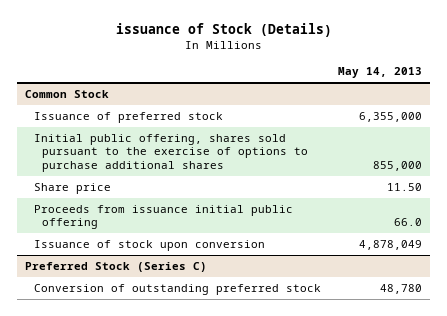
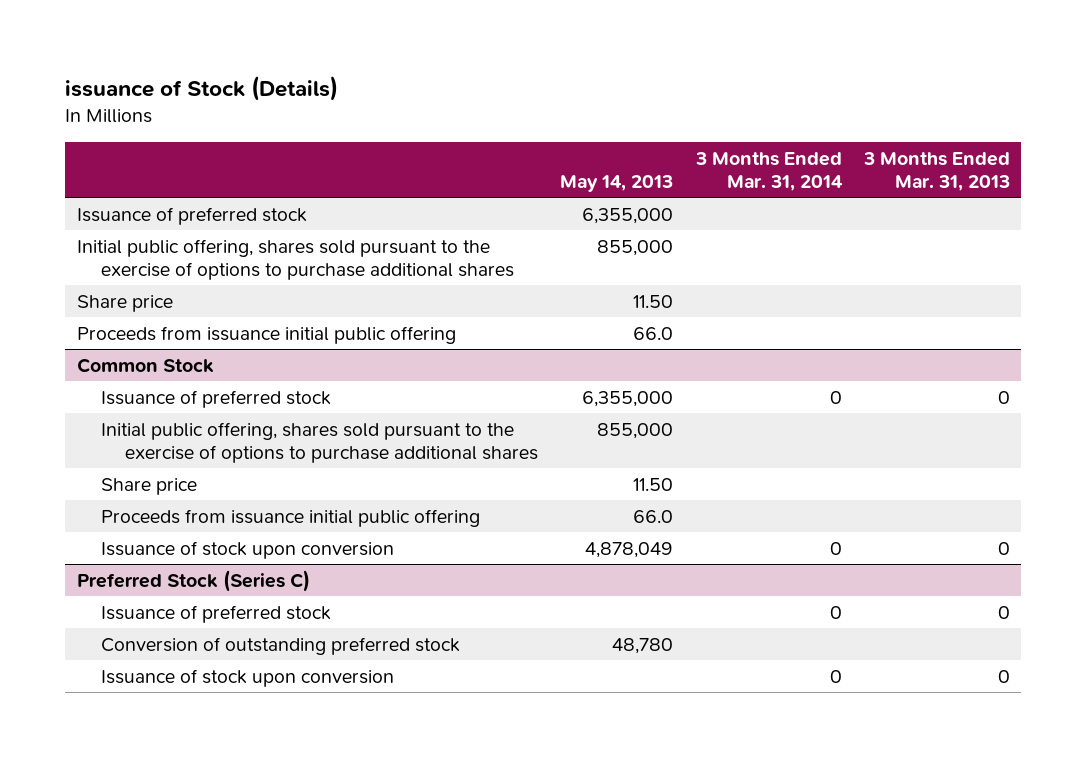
- | May 14, 2013
+ | May 14, 2013 | 3 Months Ended Mar. 31, 2014 | 3 Months Ended Mar. 31, 2013
+ Issuance of preferred stock | 6,355,000 | |
+ Initial public offering, shares sold pursuant to the exercise of options to purchase additional shares | 855,000 | |
+ Share price | 11.50 | |
+ Proceeds from issuance initial public offering | 66.0 | |
@ Preferred Stock (Series C)
+ Issuance of preferred stock | | 0 | 0
+ Issuance of stock upon conversion | | 0 | 0

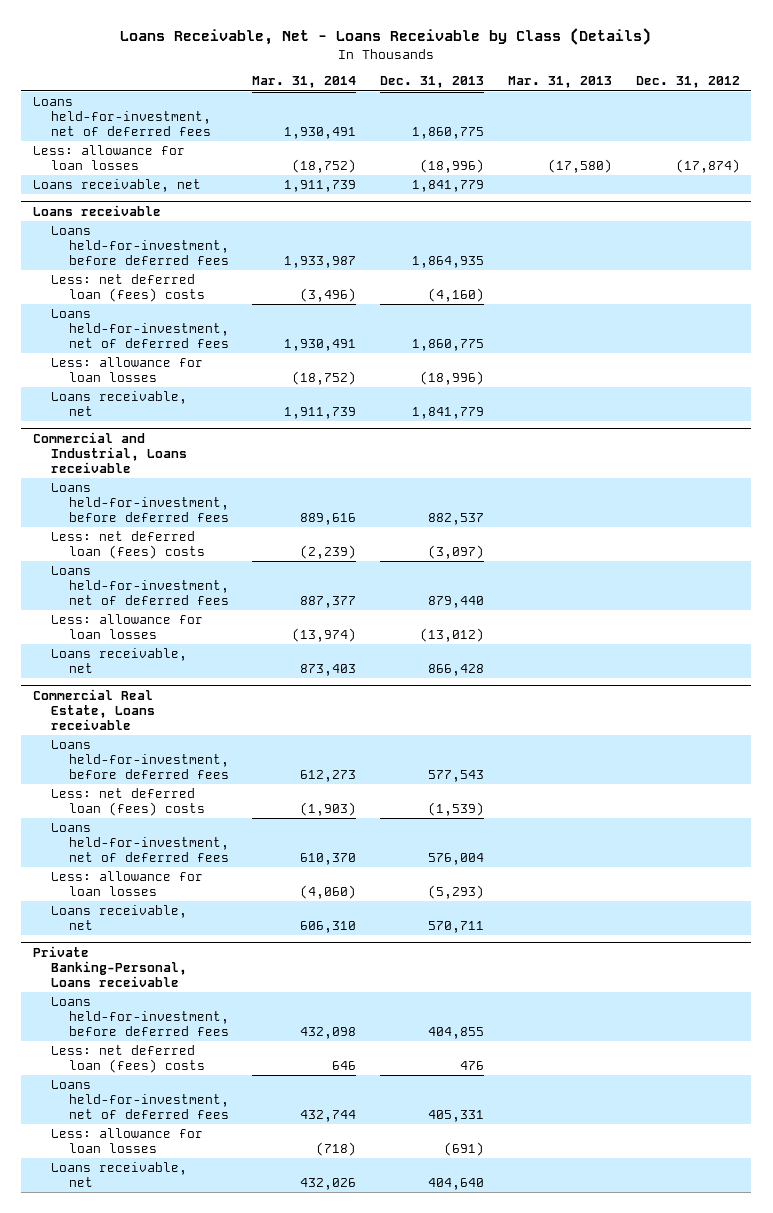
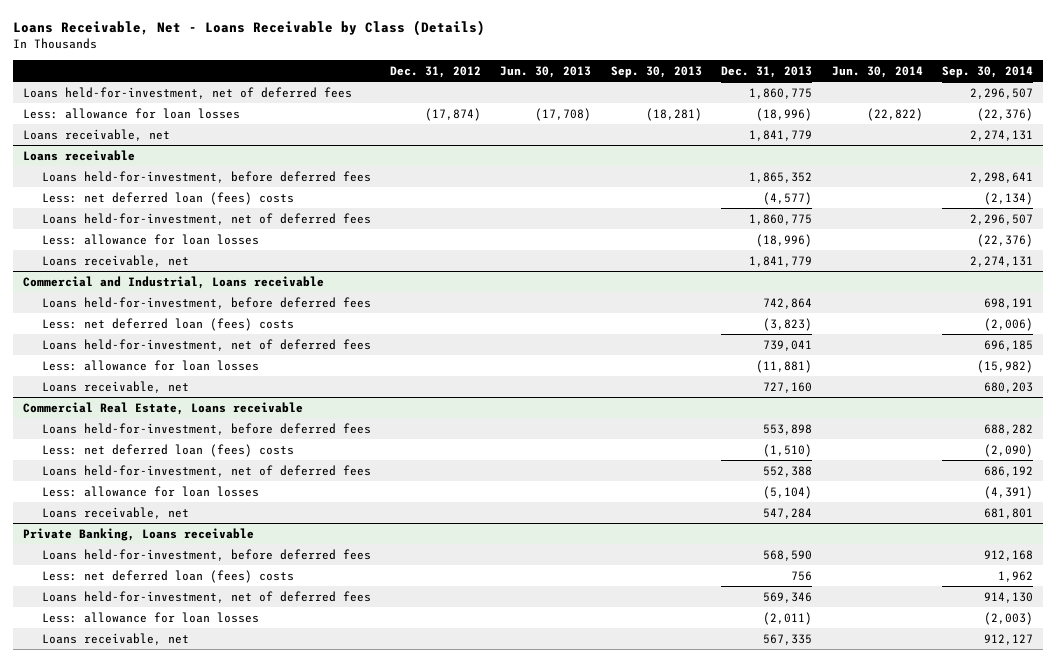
- | Mar. 31, 2014 | Dec. 31, 2013 | Mar. 31, 2013 | Dec. 31, 2012
+ | Dec. 31, 2012 | Jun. 30, 2013 | Sep. 30, 2013 | Dec. 31, 2013 | Jun. 30, 2014 | Sep. 30, 2014
@ Loans receivable
- Loans held-for-investment, before deferred fees | 1,933,987 | 1,864,935 | |
- Less: net deferred loan (fees) costs | (3,496) | (4,160) | |
+ Loans held-for-investment, before deferred fees | | | | 1,865,352 | | 2,298,641
+ Less: net deferred loan (fees) costs | | | | (4,577) | | (2,134)
@ Commercial and Industrial, Loans receivable
- Loans held-for-investment, before deferred fees | 889,616 | 882,537 | |
- Less: net deferred loan (fees) costs | (2,239) | (3,097) | |
- Loans held-for-investment, net of deferred fees | 887,377 | 879,440 | |
- Less: allowance for loan losses | (13,974) | (13,012) | |
- Loans receivable, net | 873,403 | 866,428 | |
+ Loans held-for-investment, before deferred fees | | | | 742,864 | | 698,191
+ Less: net deferred loan (fees) costs | | | | (3,823) | | (2,006)
+ Loans held-for-investment, net of deferred fees | | | | 739,041 | | 696,185
+ Less: allowance for loan losses | | | | (11,881) | | (15,982)
+ Loans receivable, net | | | | 727,160 | | 680,203
@ Commercial Real Estate, Loans receivable
- Loans held-for-investment, before deferred fees | 612,273 | 577,543 | |
- Less: net deferred loan (fees) costs | (1,903) | (1,539) | |
- Loans held-for-investment, net of deferred fees | 610,370 | 576,004 | |
- Less: allowance for loan losses | (4,060) | (5,293) | |
- Loans receivable, net | 606,310 | 570,711 | |
- Private Banking-Personal, Loans receivable
- Loans held-for-investment, before deferred fees | 432,098 | 404,855 | |
- Less: net deferred loan (fees) costs | 646 | 476 | |
- Loans held-for-investment, net of deferred fees | 432,744 | 405,331 | |
- Less: allowance for loan losses | (718) | (691) | |
- Loans receivable, net | 432,026 | 404,640 | |
@ Commercial Real Estate, Loans receivable
+ Loans held-for-investment, before deferred fees | | | | 553,898 | | 688,282
+ Less: net deferred loan (fees) costs | | | | (1,510) | | (2,090)
+ Loans held-for-investment, net of deferred fees | | | | 552,388 | | 686,192
+ Less: allowance for loan losses | | | | (5,104) | | (4,391)
+ Loans receivable, net | | | | 547,284 | | 681,801
+ Private Banking, Loans receivable
+ Loans held-for-investment, before deferred fees | | | | 568,590 | | 912,168
+ Less: net deferred loan (fees) costs | | | | 756 | | 1,962
+ Loans held-for-investment, net of deferred fees | | | | 569,346 | | 914,130
+ Less: allowance for loan losses | | | | (2,011) | | (2,003)
+ Loans receivable, net | | | | 567,335 | | 912,127

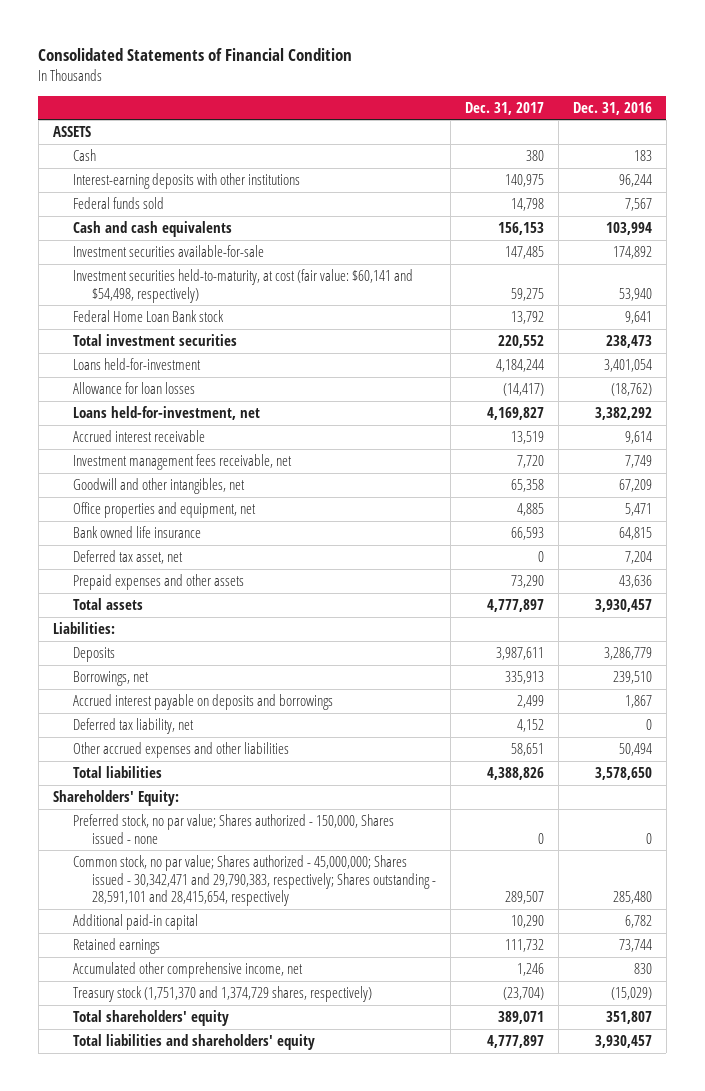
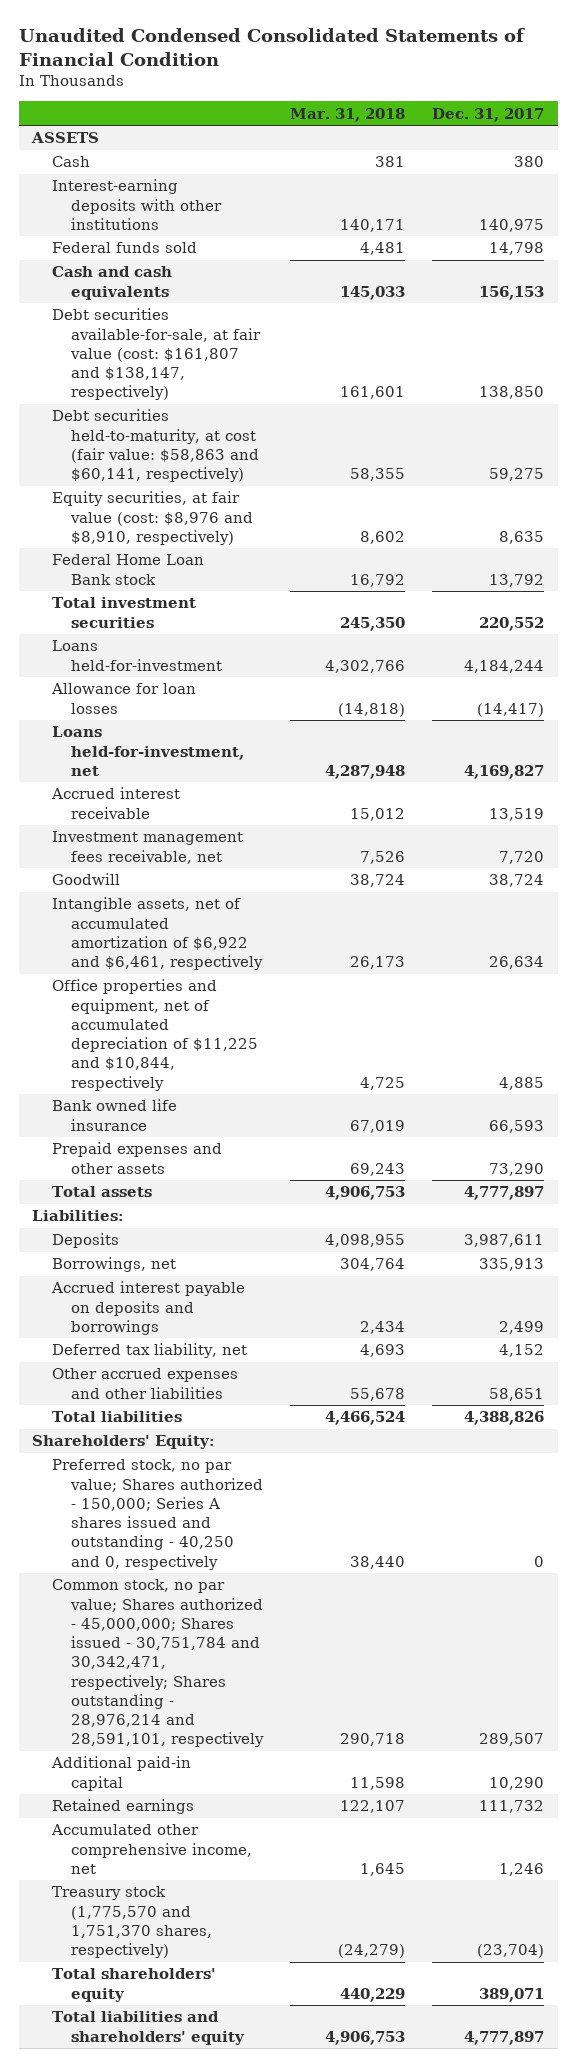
- Consolidated Statements of Financial Condition
+ Unaudited Condensed Consolidated Statements of Financial Condition
- | Dec. 31, 2017 | Dec. 31, 2016
+ | Mar. 31, 2018 | Dec. 31, 2017
- Investment securities available-for-sale | 147,485 | 174,892
- Investment securities held-to-maturity, at cost (fair value: $60,141 and $54,498, respectively) | 59,275 | 53,940
+ Debt securities available-for-sale, at fair value (cost: $161,807 and $138,147, respectively) | 161,601 | 138,850
+ Debt securities held-to-maturity, at cost (fair value: $58,863 and $60,141, respectively) | 58,355 | 59,275
+ Equity securities, at fair value (cost: $8,976 and $8,910, respectively) | 8,602 | 8,635
- Goodwill and other intangibles, net | 65,358 | 67,209
- Office properties and equipment, net | 4,885 | 5,471
+ Goodwill | 38,724 | 38,724
+ Intangible assets, net of accumulated amortization of $6,922 and $6,461, respectively | 26,173 | 26,634
+ Office properties and equipment, net of accumulated depreciation of $11,225 and $10,844, respectively | 4,725 | 4,885
- Deferred tax asset, net | 0 | 7,204
- Preferred stock, no par value; Shares authorized - 150,000, Shares issued - none | 0 | 0
- Common stock, no par value; Shares authorized - 45,000,000; Shares issued - 30,342,471 and 29,790,383, respectively; Shares outstanding - 28,591,101 and 28,415,654, respectively | 289,507 | 285,480
+ Preferred stock, no par value; Shares authorized - 150,000; Series A shares issued and outstanding - 40,250 and 0, respectively | 38,440 | 0
+ Common stock, no par value; Shares authorized - 45,000,000; Shares issued - 30,751,784 and 30,342,471, respectively; Shares outstanding - 28,976,214 and 28,591,101, respectively | 290,718 | 289,507
- Treasury stock (1,751,370 and 1,374,729 shares, respectively) | (23,704) | (15,029)
+ Treasury stock (1,775,570 and 1,751,370 shares, respectively) | (24,279) | (23,704)

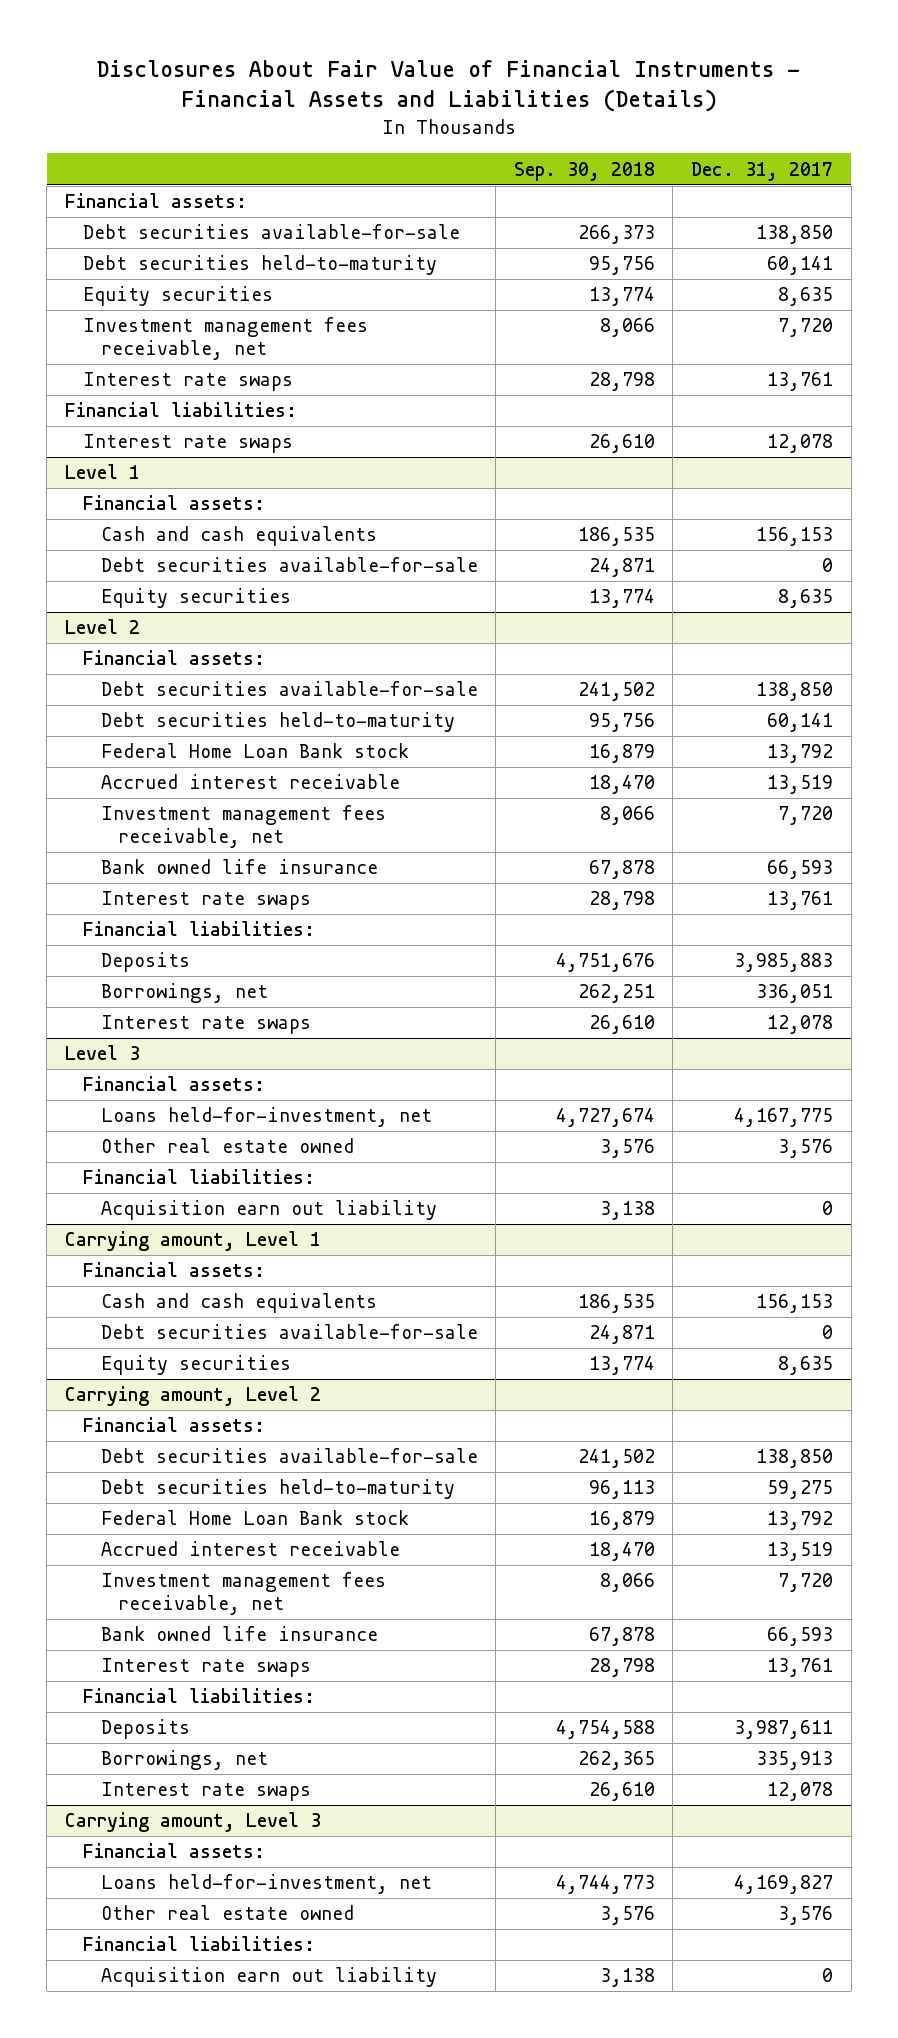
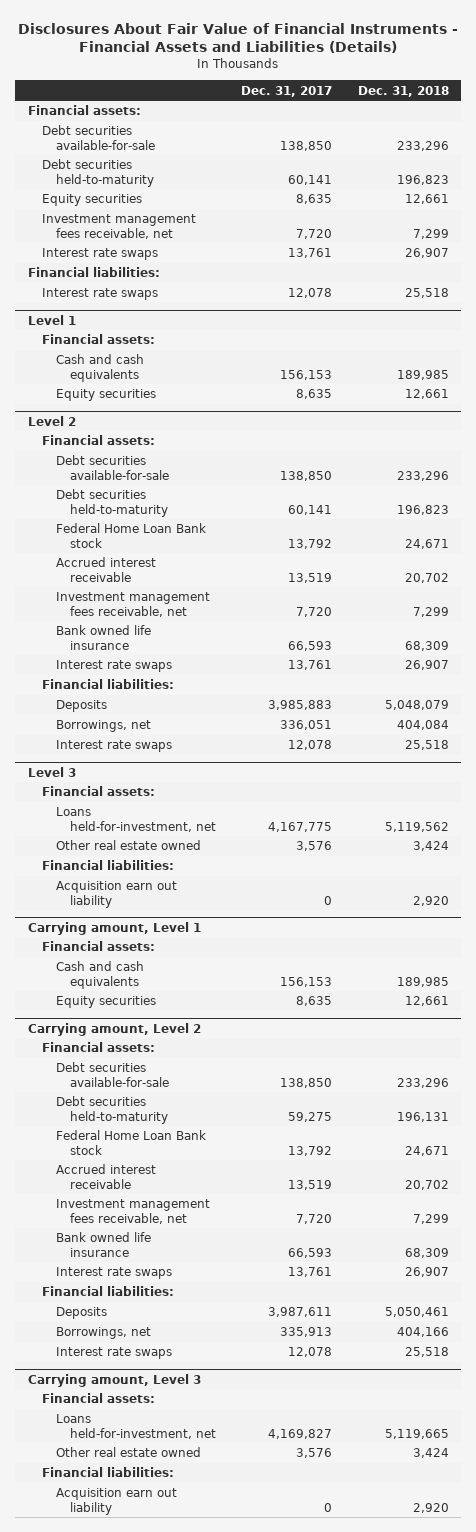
- | Sep. 30, 2018 | Dec. 31, 2017
+ | Dec. 31, 2017 | Dec. 31, 2018
@ Level 1
- Debt securities available-for-sale | 24,871 | 0
@ Carrying amount, Level 1
- Debt securities available-for-sale | 24,871 | 0

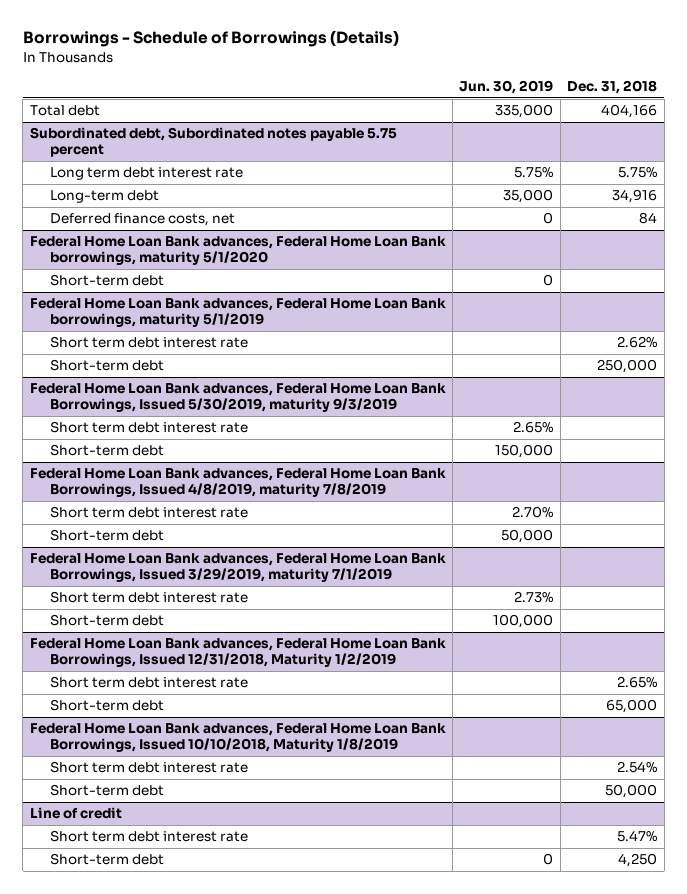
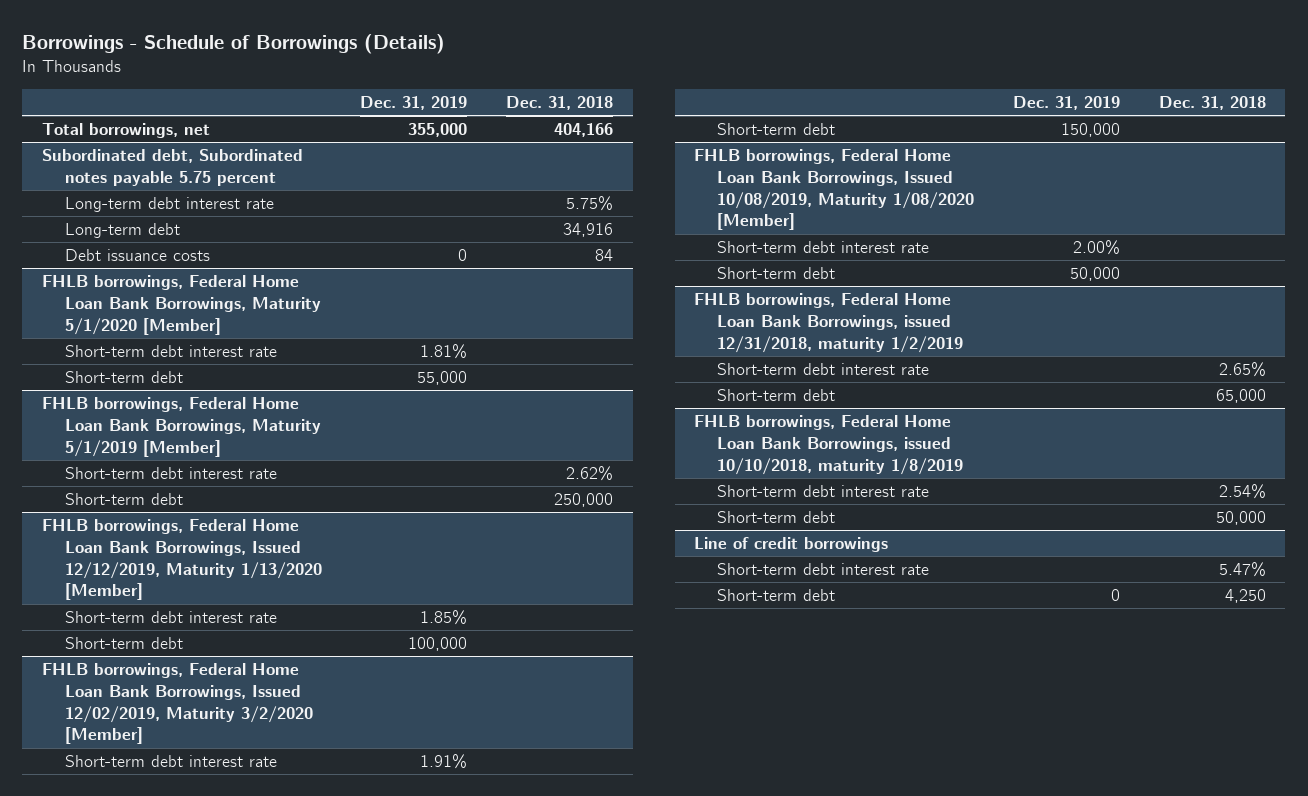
- | Jun. 30, 2019 | Dec. 31, 2018
+ | Dec. 31, 2019 | Dec. 31, 2018
- Total debt | 335,000 | 404,166
+ Total borrowings, net | 355,000 | 404,166
@ Subordinated debt, Subordinated notes payable 5.75 percent
- Long term debt interest rate | 5.75% | 5.75%
+ Long-term debt interest rate | | 5.75%
- Deferred finance costs, net | 0 | 84
- Federal Home Loan Bank advances, Federal Home Loan Bank borrowings, maturity 5/1/2020
@ Subordinated debt, Subordinated notes payable 5.75 percent
+ Debt issuance costs | 0 | 84
+ FHLB borrowings, Federal Home Loan Bank Borrowings, Maturity 5/1/2020 [Member]
+ Short-term debt interest rate | 1.81% |
- Federal Home Loan Bank advances, Federal Home Loan Bank borrowings, maturity 5/1/2019
- Short term debt interest rate | | 2.62%
+ FHLB borrowings, Federal Home Loan Bank Borrowings, Maturity 5/1/2019 [Member]
+ Short-term debt interest rate | | 2.62%
- Federal Home Loan Bank advances, Federal Home Loan Bank Borrowings, Issued 5/30/2019, maturity 9/3/2019
- Short term debt interest rate | 2.65% |
+ FHLB borrowings, Federal Home Loan Bank Borrowings, Issued 12/12/2019, Maturity 1/13/2020 [Member]
+ Short-term debt interest rate | 1.85% |
- Federal Home Loan Bank advances, Federal Home Loan Bank Borrowings, Issued 4/8/2019, maturity 7/8/2019
- Short term debt interest rate | 2.70% |
+ FHLB borrowings, Federal Home Loan Bank Borrowings, Issued 12/02/2019, Maturity 3/2/2020 [Member]
+ Short-term debt interest rate | 1.91% |
- Federal Home Loan Bank advances, Federal Home Loan Bank Borrowings, Issued 3/29/2019, maturity 7/1/2019
- Short term debt interest rate | 2.73% |
+ FHLB borrowings, Federal Home Loan Bank Borrowings, Issued 10/08/2019, Maturity 1/08/2020 [Member]
+ Short-term debt interest rate | 2.00% |
- Federal Home Loan Bank advances, Federal Home Loan Bank Borrowings, Issued 12/31/2018, Maturity 1/2/2019
- Short term debt interest rate | | 2.65%
+ FHLB borrowings, Federal Home Loan Bank Borrowings, issued 12/31/2018, maturity 1/2/2019
+ Short-term debt interest rate | | 2.65%
- Federal Home Loan Bank advances, Federal Home Loan Bank Borrowings, Issued 10/10/2018, Maturity 1/8/2019
- Short term debt interest rate | | 2.54%
+ FHLB borrowings, Federal Home Loan Bank Borrowings, issued 10/10/2018, maturity 1/8/2019
+ Short-term debt interest rate | | 2.54%
- Line of credit
- Short term debt interest rate | | 5.47%
+ Line of credit borrowings
+ Short-term debt interest rate | | 5.47%

